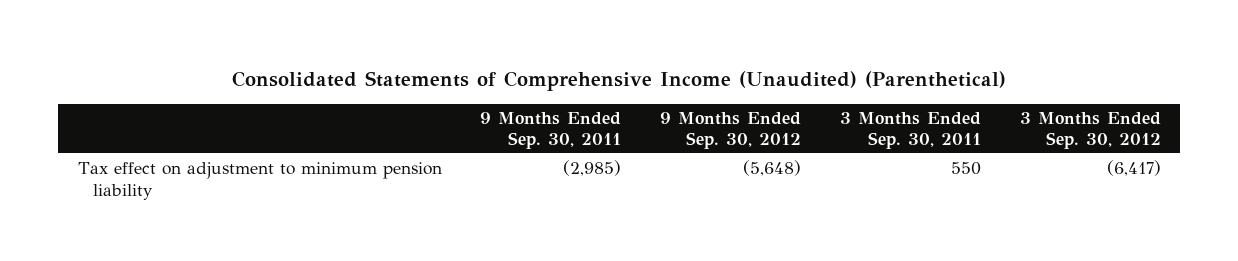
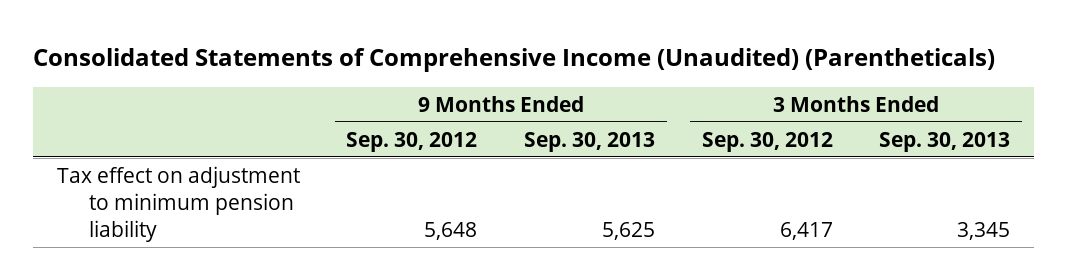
- Consolidated Statements of Comprehensive Income (Unaudited) (Parenthetical)
+ Consolidated Statements of Comprehensive Income (Unaudited) (Parentheticals)
- | 9 Months Ended Sep. 30, 2011 | 9 Months Ended Sep. 30, 2012 | 3 Months Ended Sep. 30, 2011 | 3 Months Ended Sep. 30, 2012
+ | 9 Months Ended Sep. 30, 2012 | 9 Months Ended Sep. 30, 2013 | 3 Months Ended Sep. 30, 2012 | 3 Months Ended Sep. 30, 2013
- Tax effect on adjustment to minimum pension liability | (2,985) | (5,648) | 550 | (6,417)
+ Tax effect on adjustment to minimum pension liability | 5,648 | 5,625 | 6,417 | 3,345

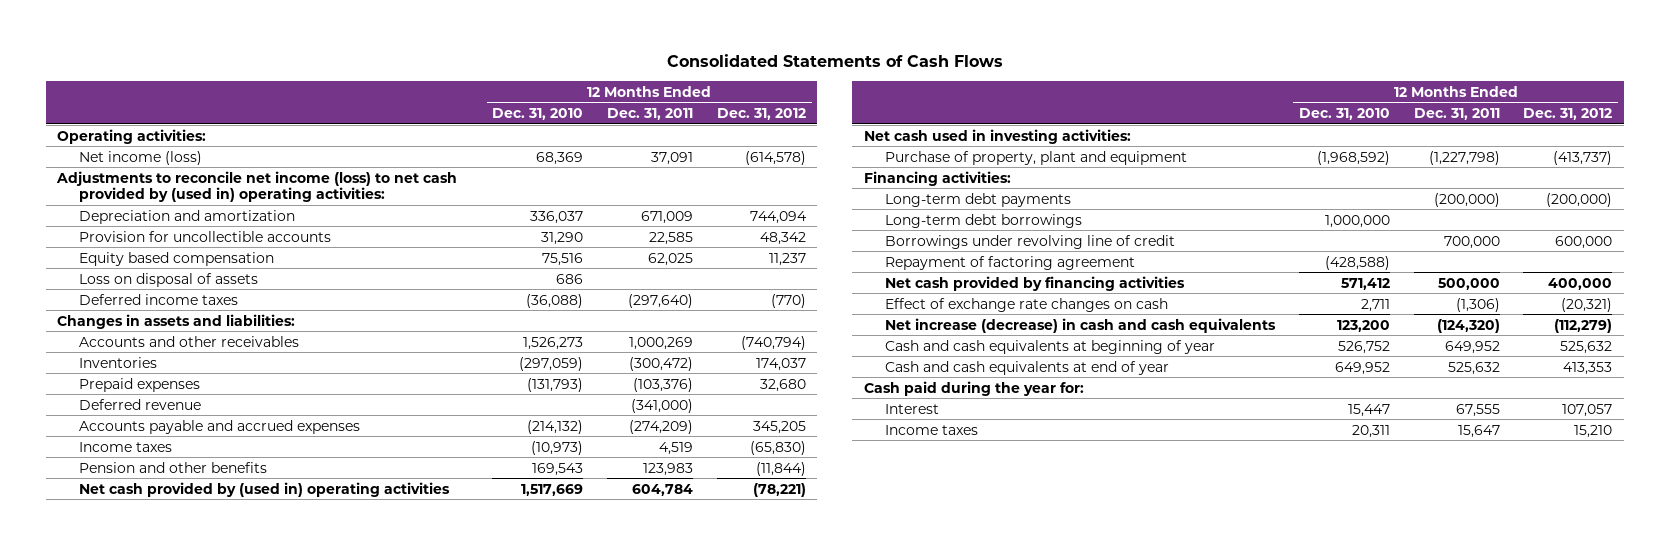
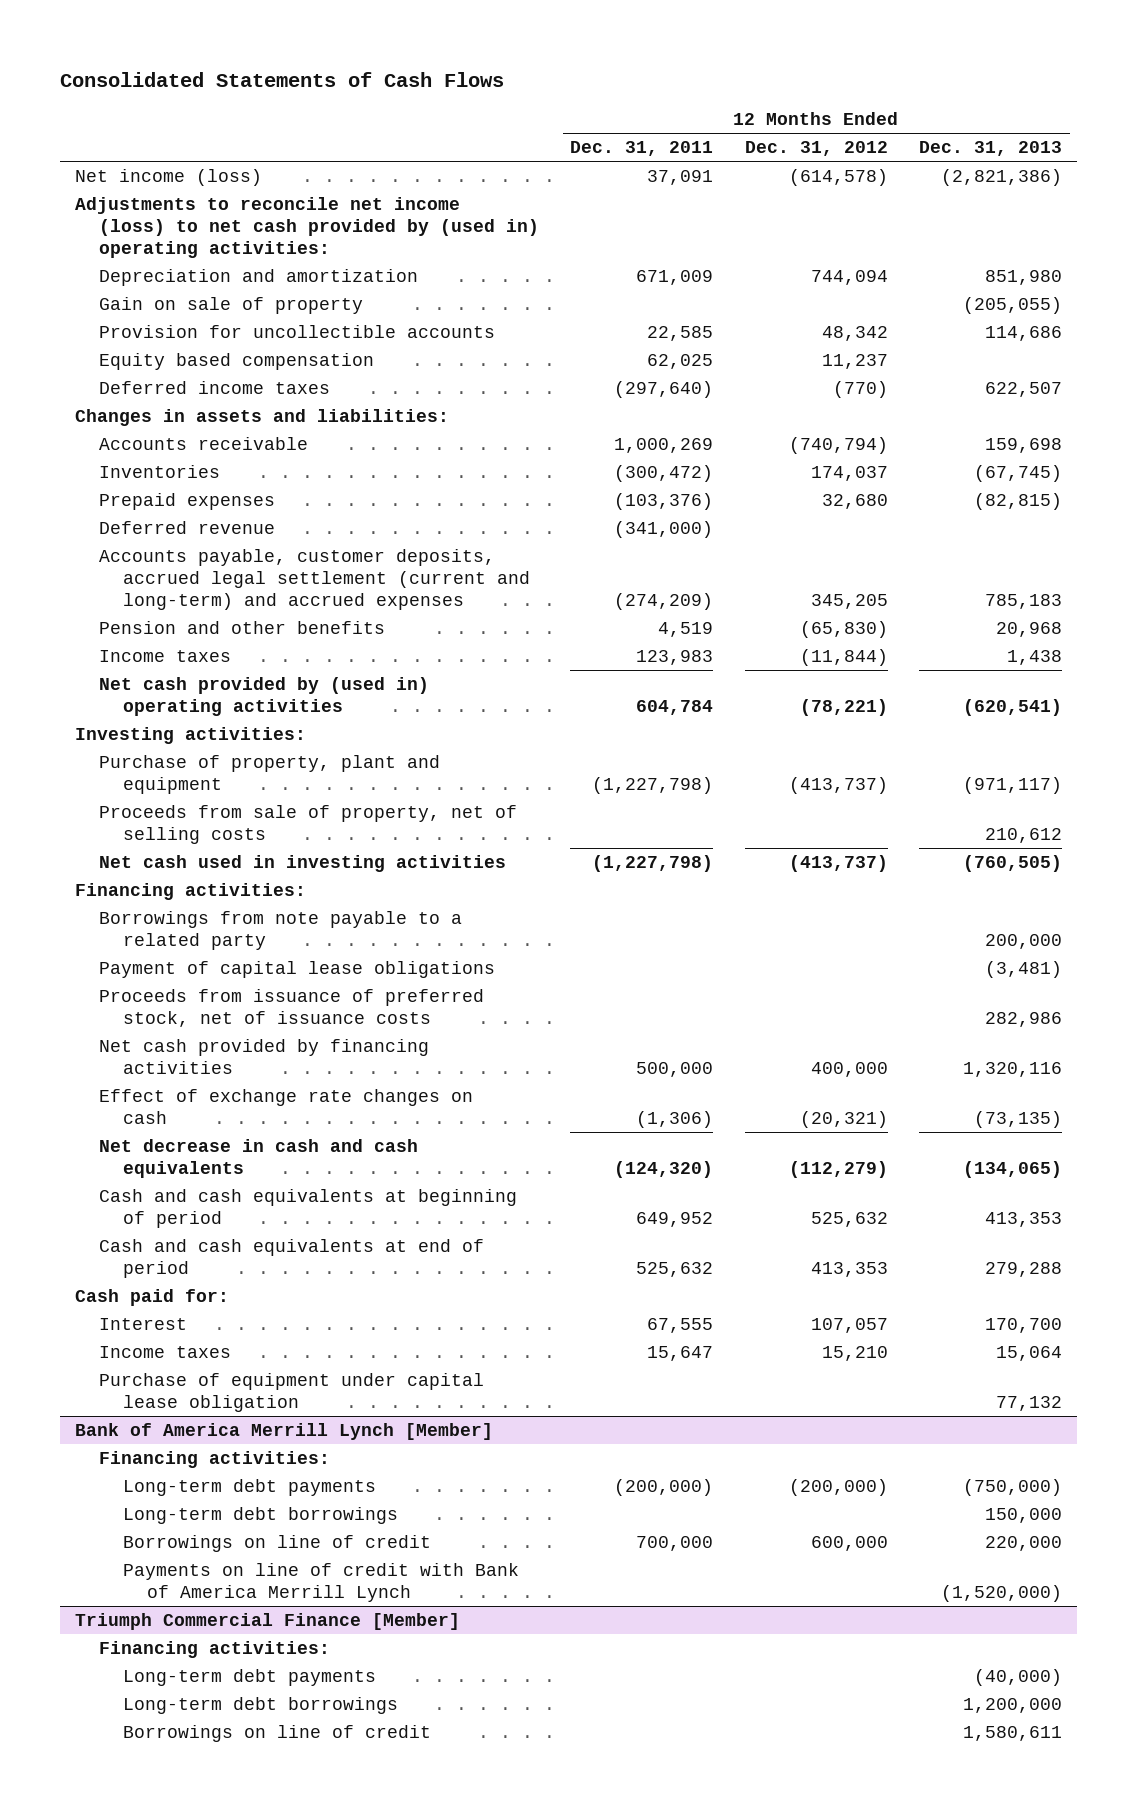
- | 12 Months Ended Dec. 31, 2010 | 12 Months Ended Dec. 31, 2011 | 12 Months Ended Dec. 31, 2012
+ | 12 Months Ended Dec. 31, 2011 | 12 Months Ended Dec. 31, 2012 | 12 Months Ended Dec. 31, 2013
- Operating activities:
+ Gain on sale of property | | | (205,055)
- Loss on disposal of assets | 686 | |
- Accounts and other receivables | 1,526,273 | 1,000,269 | (740,794)
+ Accounts receivable | 1,000,269 | (740,794) | 159,698
- Accounts payable and accrued expenses | (214,132) | (274,209) | 345,205
- Income taxes | (10,973) | 4,519 | (65,830)
- Pension and other benefits | 169,543 | 123,983 | (11,844)
+ Accounts payable, customer deposits, accrued legal settlement (current and long-term) and accrued expenses | (274,209) | 345,205 | 785,183
+ Pension and other benefits | 4,519 | (65,830) | 20,968
+ Income taxes | 123,983 | (11,844) | 1,438
- Net cash used in investing activities:
+ Investing activities:
+ Proceeds from sale of property, net of selling costs | | | 210,612
+ Net cash used in investing activities | (1,227,798) | (413,737) | (760,505)
- Long-term debt payments | | (200,000) | (200,000)
- Long-term debt borrowings | 1,000,000 | |
- Borrowings under revolving line of credit | | 700,000 | 600,000
- Repayment of factoring agreement | (428,588) | |
+ Borrowings from note payable to a related party | | | 200,000
+ Payment of capital lease obligations | | | (3,481)
+ Proceeds from issuance of preferred stock, net of issuance costs | | | 282,986
- Net increase (decrease) in cash and cash equivalents | 123,200 | (124,320) | (112,279)
- Cash and cash equivalents at beginning of year | 526,752 | 649,952 | 525,632
- Cash and cash equivalents at end of year | 649,952 | 525,632 | 413,353
- Cash paid during the year for:
+ Net decrease in cash and cash equivalents | (124,320) | (112,279) | (134,065)
+ Cash and cash equivalents at beginning of period | 649,952 | 525,632 | 413,353
+ Cash and cash equivalents at end of period | 525,632 | 413,353 | 279,288
+ Cash paid for:
+ Purchase of equipment under capital lease obligation | | | 77,132
+ Bank of America Merrill Lynch [Member]
+ Financing activities:
+ Long-term debt payments | (200,000) | (200,000) | (750,000)
+ Long-term debt borrowings | | | 150,000
+ Borrowings on line of credit | 700,000 | 600,000 | 220,000
+ Payments on line of credit with Bank of America Merrill Lynch | | | (1,520,000)
+ Triumph Commercial Finance [Member]
+ Financing activities:
+ Long-term debt payments | | | (40,000)
+ Long-term debt borrowings | | | 1,200,000
+ Borrowings on line of credit | | | 1,580,611

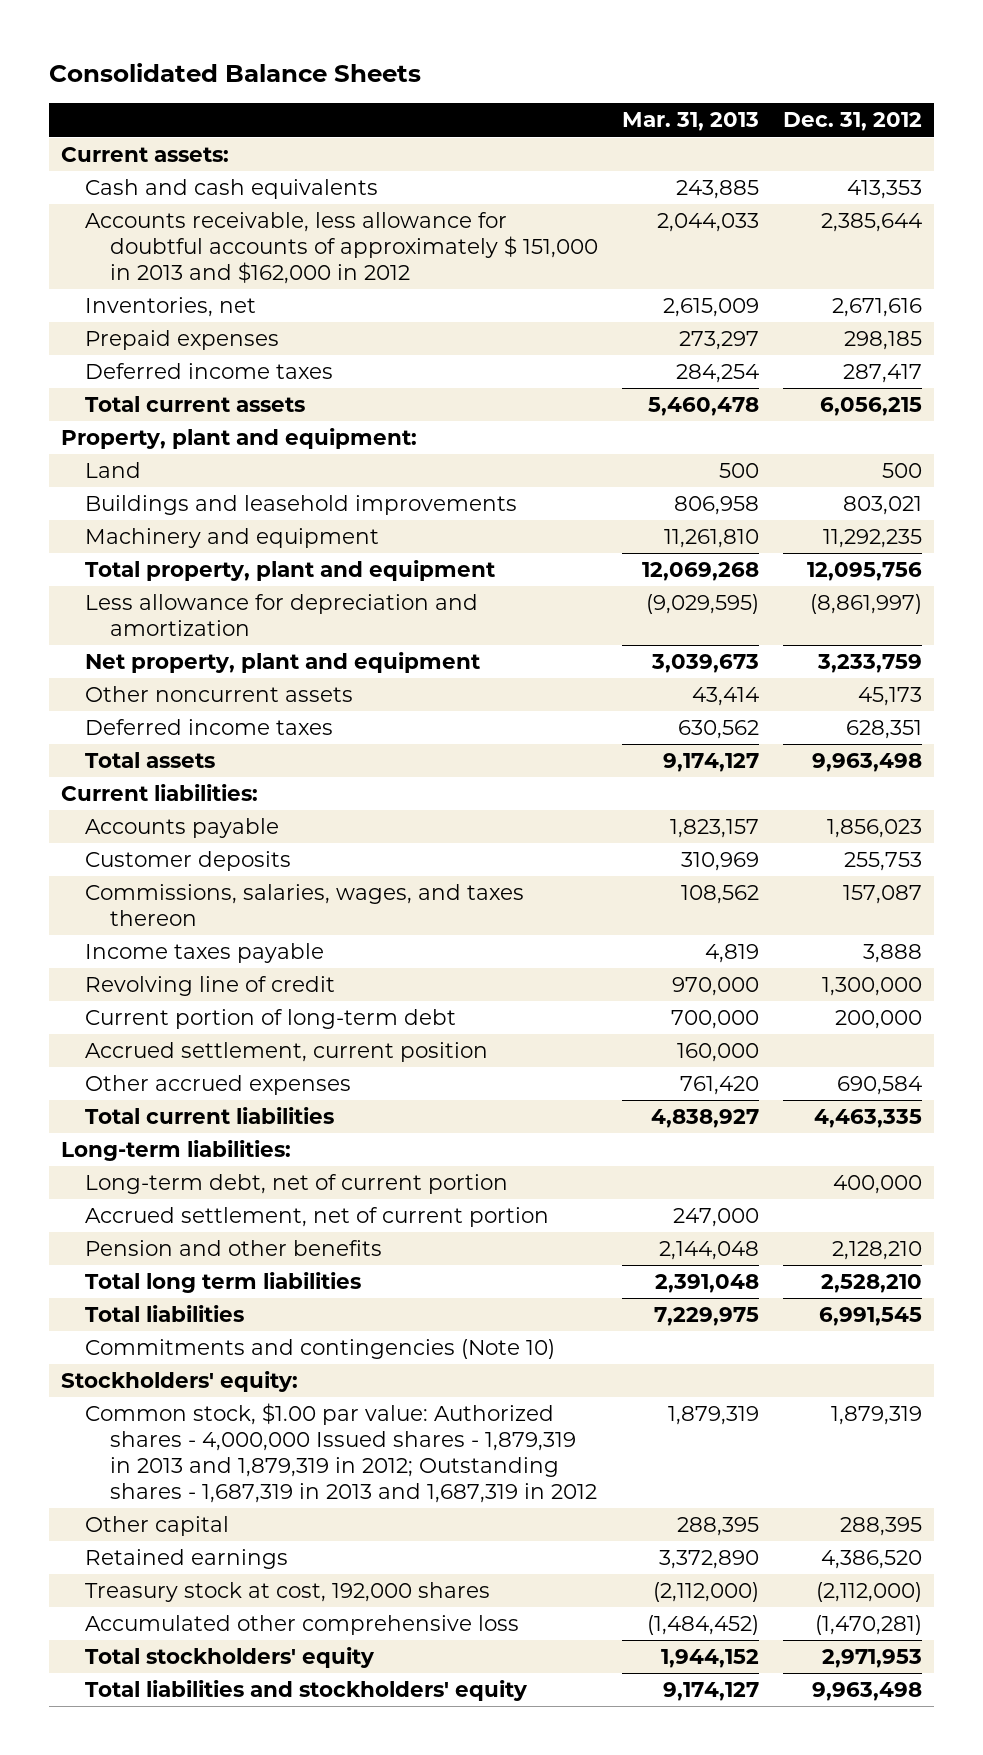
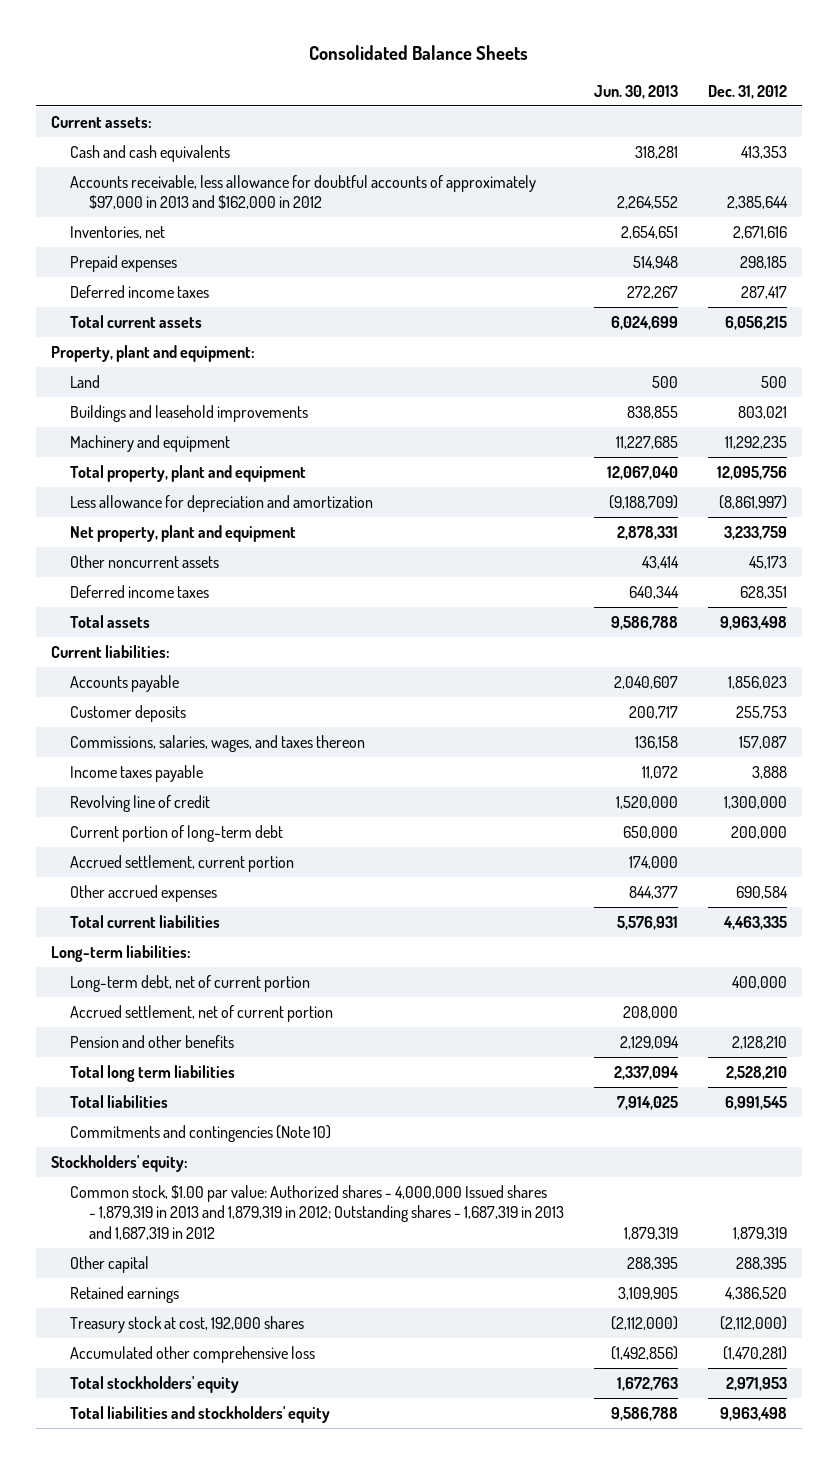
- | Mar. 31, 2013 | Dec. 31, 2012
+ | Jun. 30, 2013 | Dec. 31, 2012
- Accounts receivable, less allowance for doubtful accounts of approximately $ 151,000 in 2013 and $162,000 in 2012 | 2,044,033 | 2,385,644
+ Accounts receivable, less allowance for doubtful accounts of approximately $97,000 in 2013 and $162,000 in 2012 | 2,264,552 | 2,385,644
- Accrued settlement, current position | 160,000 |
+ Accrued settlement, current portion | 174,000 |

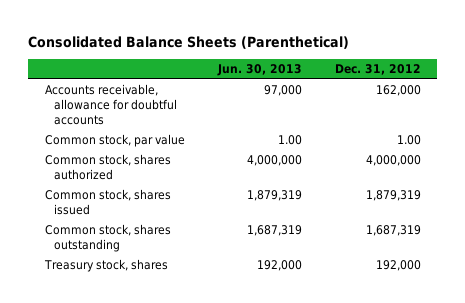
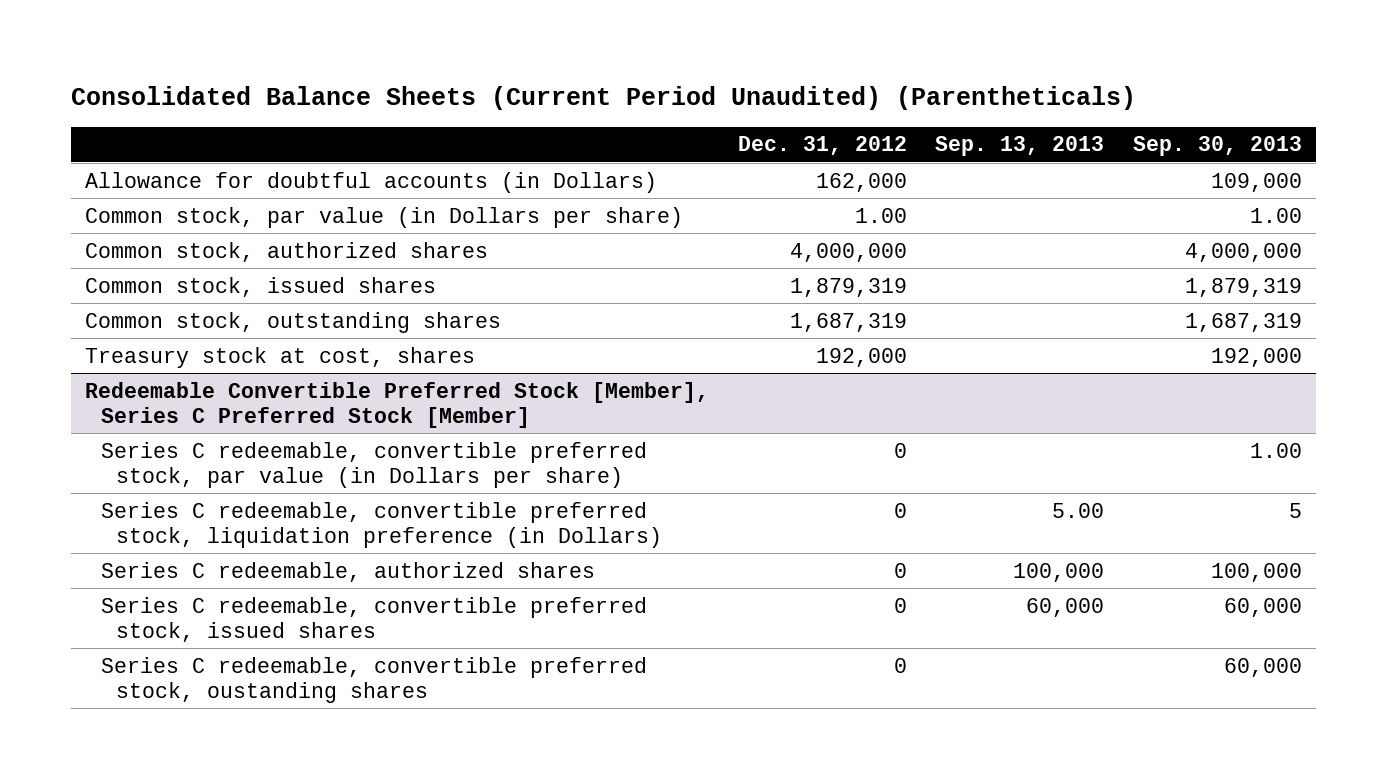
- Consolidated Balance Sheets (Parenthetical)
+ Consolidated Balance Sheets (Current Period Unaudited) (Parentheticals)
- | Jun. 30, 2013 | Dec. 31, 2012
+ | Dec. 31, 2012 | Sep. 13, 2013 | Sep. 30, 2013
- Accounts receivable, allowance for doubtful accounts | 97,000 | 162,000
- Common stock, par value | 1.00 | 1.00
- Common stock, shares authorized | 4,000,000 | 4,000,000
- Common stock, shares issued | 1,879,319 | 1,879,319
- Common stock, shares outstanding | 1,687,319 | 1,687,319
- Treasury stock, shares | 192,000 | 192,000
+ Allowance for doubtful accounts (in Dollars) | 162,000 | | 109,000
+ Common stock, par value (in Dollars per share) | 1.00 | | 1.00
+ Common stock, authorized shares | 4,000,000 | | 4,000,000
+ Common stock, issued shares | 1,879,319 | | 1,879,319
+ Common stock, outstanding shares | 1,687,319 | | 1,687,319
+ Treasury stock at cost, shares | 192,000 | | 192,000
+ Redeemable Convertible Preferred Stock [Member], Series C Preferred Stock [Member]
+ Series C redeemable, convertible preferred stock, par value (in Dollars per share) | 0 | | 1.00
+ Series C redeemable, convertible preferred stock, liquidation preference (in Dollars) | 0 | 5.00 | 5
+ Series C redeemable, authorized shares | 0 | 100,000 | 100,000
+ Series C redeemable, convertible preferred stock, issued shares | 0 | 60,000 | 60,000
+ Series C redeemable, convertible preferred stock, oustanding shares | 0 | | 60,000

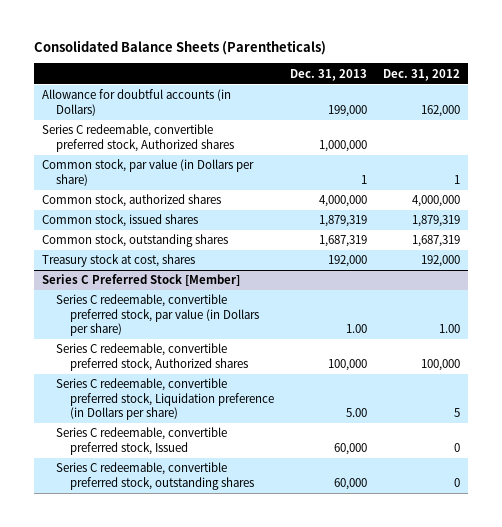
- Consolidated Balance Sheets (Current Period Unaudited) (Parentheticals)
+ Consolidated Balance Sheets (Parentheticals)
- | Dec. 31, 2012 | Sep. 13, 2013 | Sep. 30, 2013
+ | Dec. 31, 2013 | Dec. 31, 2012
- Common stock, par value (in Dollars per share) | 1.00 | | 1.00
+ Series C redeemable, convertible preferred stock, Authorized shares | 1,000,000 |
+ Common stock, par value (in Dollars per share) | 1 | 1
- Redeemable Convertible Preferred Stock [Member], Series C Preferred Stock [Member]
- Series C redeemable, convertible preferred stock, par value (in Dollars per share) | 0 | | 1.00
- Series C redeemable, convertible preferred stock, liquidation preference (in Dollars) | 0 | 5.00 | 5
- Series C redeemable, authorized shares | 0 | 100,000 | 100,000
- Series C redeemable, convertible preferred stock, issued shares | 0 | 60,000 | 60,000
- Series C redeemable, convertible preferred stock, oustanding shares | 0 | | 60,000
+ Series C Preferred Stock [Member]
+ Series C redeemable, convertible preferred stock, par value (in Dollars per share) | 1.00 | 1.00
+ Series C redeemable, convertible preferred stock, Authorized shares | 100,000 | 100,000
+ Series C redeemable, convertible preferred stock, Liquidation preference (in Dollars per share) | 5.00 | 5
+ Series C redeemable, convertible preferred stock, Issued | 60,000 | 0
+ Series C redeemable, convertible preferred stock, outstanding shares | 60,000 | 0

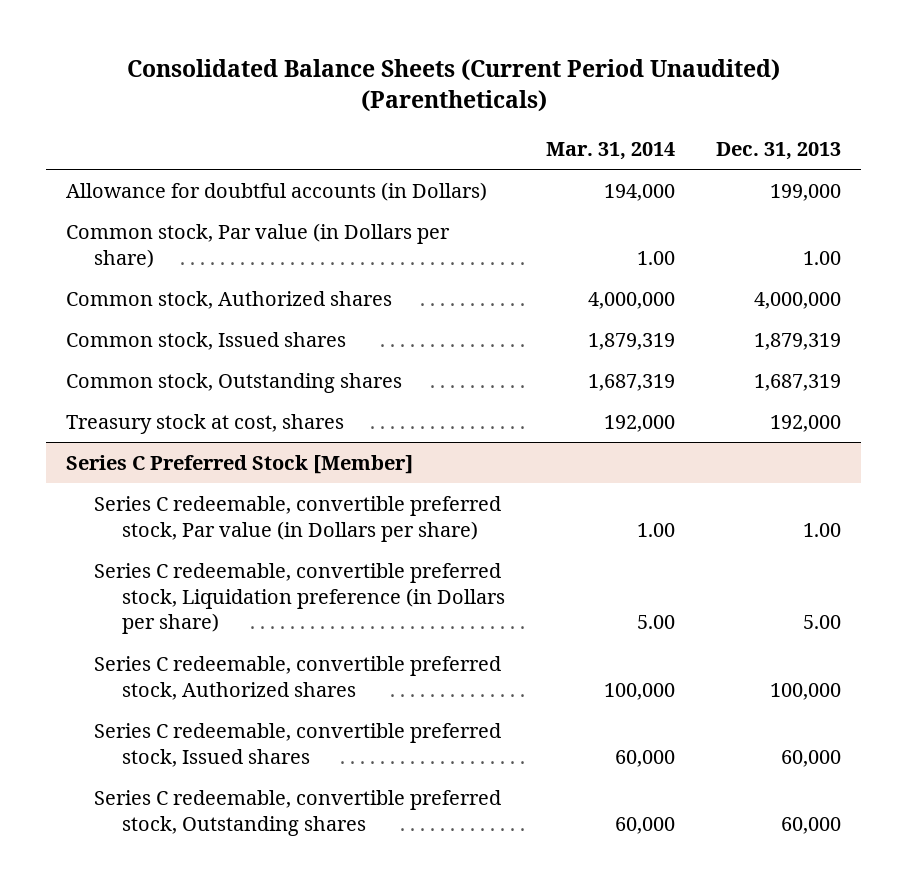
- Consolidated Balance Sheets (Parentheticals)
+ Consolidated Balance Sheets (Current Period Unaudited) (Parentheticals)
- | Dec. 31, 2013 | Dec. 31, 2012
+ | Mar. 31, 2014 | Dec. 31, 2013
- Series C redeemable, convertible preferred stock, Authorized shares | 1,000,000 |
- Common stock, par value (in Dollars per share) | 1 | 1
- Common stock, authorized shares | 4,000,000 | 4,000,000
- Common stock, issued shares | 1,879,319 | 1,879,319
- Common stock, outstanding shares | 1,687,319 | 1,687,319
+ Common stock, Par value (in Dollars per share) | 1.00 | 1.00
+ Common stock, Authorized shares | 4,000,000 | 4,000,000
+ Common stock, Issued shares | 1,879,319 | 1,879,319
+ Common stock, Outstanding shares | 1,687,319 | 1,687,319
@ Series C Preferred Stock [Member]
- Series C redeemable, convertible preferred stock, par value (in Dollars per share) | 1.00 | 1.00
+ Series C redeemable, convertible preferred stock, Par value (in Dollars per share) | 1.00 | 1.00
- Series C redeemable, convertible preferred stock, Issued | 60,000 | 0
- Series C redeemable, convertible preferred stock, outstanding shares | 60,000 | 0
moved down: Series C redeemable, convertible preferred stock, Authorized shares | 100,000 | 100,000
+ Series C redeemable, convertible preferred stock, Issued shares | 60,000 | 60,000
+ Series C redeemable, convertible preferred stock, Outstanding shares | 60,000 | 60,000

